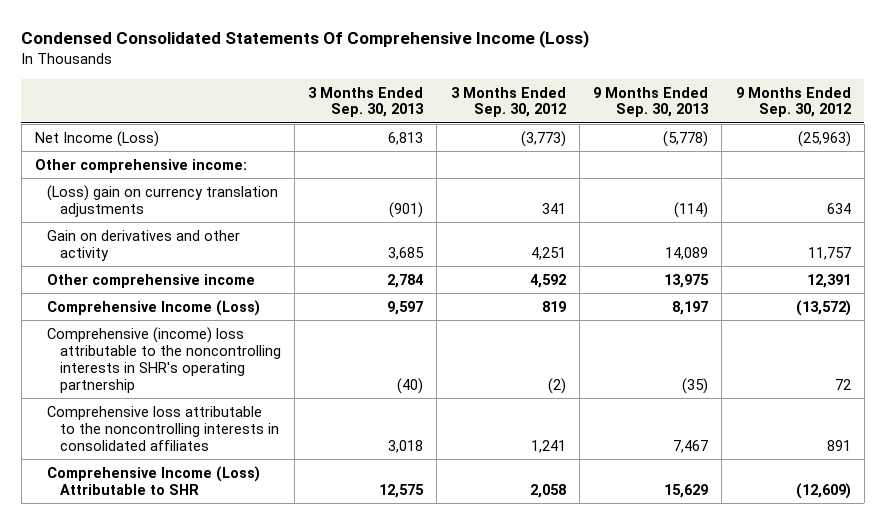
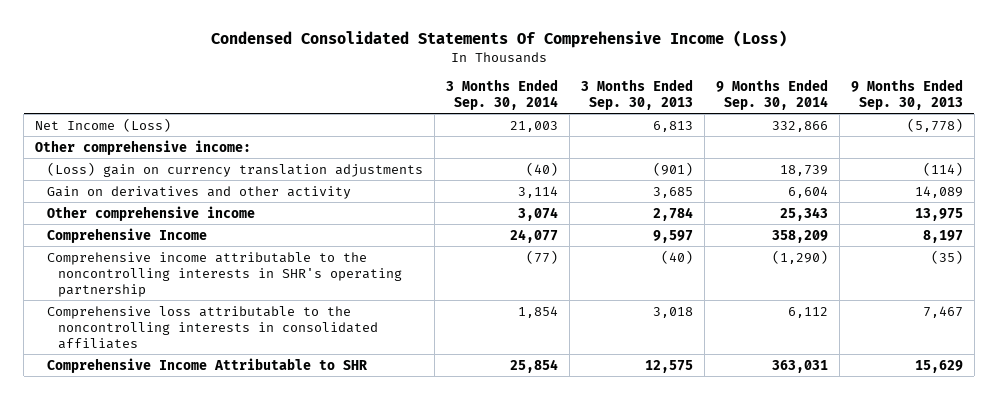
- | 3 Months Ended Sep. 30, 2013 | 3 Months Ended Sep. 30, 2012 | 9 Months Ended Sep. 30, 2013 | 9 Months Ended Sep. 30, 2012
+ | 3 Months Ended Sep. 30, 2014 | 3 Months Ended Sep. 30, 2013 | 9 Months Ended Sep. 30, 2014 | 9 Months Ended Sep. 30, 2013
- Comprehensive Income (Loss) | 9,597 | 819 | 8,197 | (13,572)
- Comprehensive (income) loss attributable to the noncontrolling interests in SHR's operating partnership | (40) | (2) | (35) | 72
+ Comprehensive Income | 24,077 | 9,597 | 358,209 | 8,197
+ Comprehensive income attributable to the noncontrolling interests in SHR's operating partnership | (77) | (40) | (1,290) | (35)
- Comprehensive Income (Loss) Attributable to SHR | 12,575 | 2,058 | 15,629 | (12,609)
+ Comprehensive Income Attributable to SHR | 25,854 | 12,575 | 363,031 | 15,629

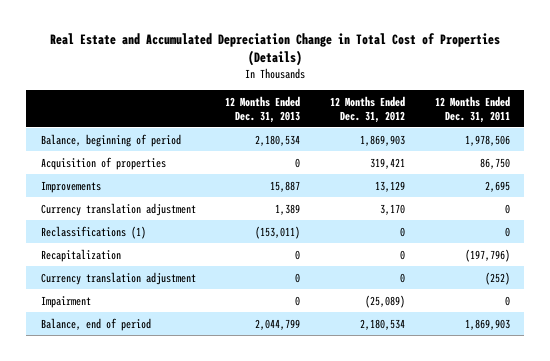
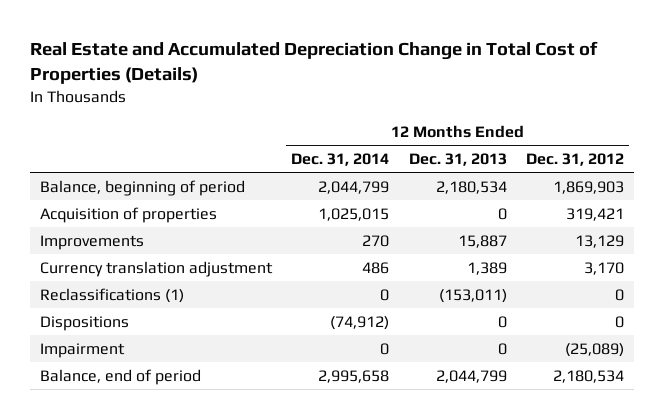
- | 12 Months Ended Dec. 31, 2013 | 12 Months Ended Dec. 31, 2012 | 12 Months Ended Dec. 31, 2011
+ | 12 Months Ended Dec. 31, 2014 | 12 Months Ended Dec. 31, 2013 | 12 Months Ended Dec. 31, 2012
- Recapitalization | 0 | 0 | (197,796)
- Currency translation adjustment | 0 | 0 | (252)
+ Dispositions | (74,912) | 0 | 0

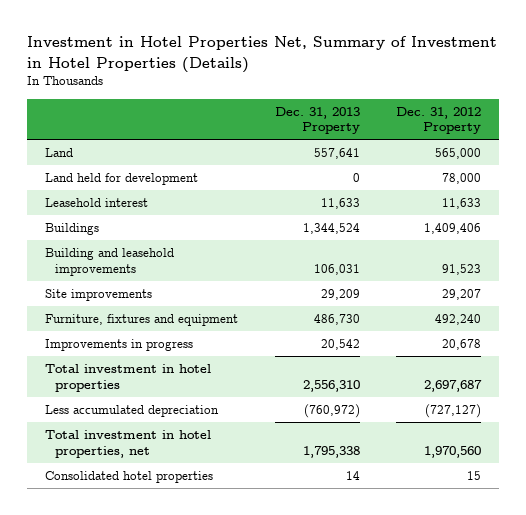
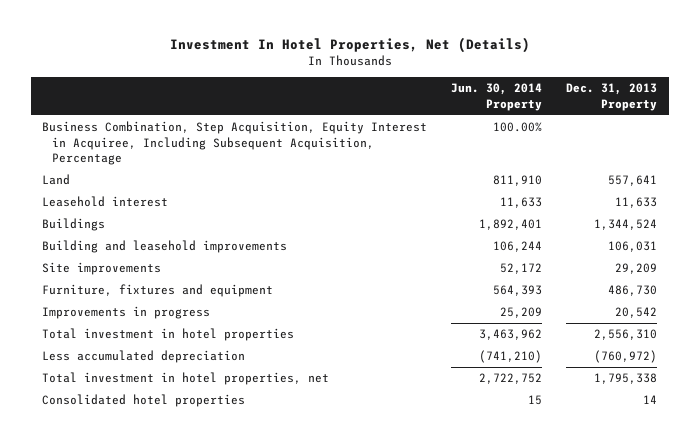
- Investment in Hotel Properties Net, Summary of Investment in Hotel Properties (Details)
+ Investment In Hotel Properties, Net (Details)
- | Dec. 31, 2013 Property | Dec. 31, 2012 Property
+ | Jun. 30, 2014 Property | Dec. 31, 2013 Property
+ Business Combination, Step Acquisition, Equity Interest in Acquiree, Including Subsequent Acquisition, Percentage | 100.00% |
- Land held for development | 0 | 78,000

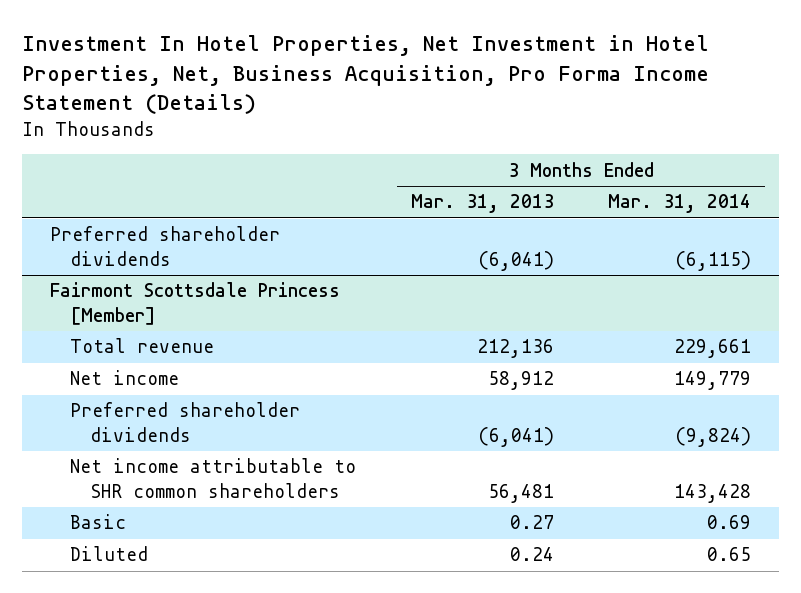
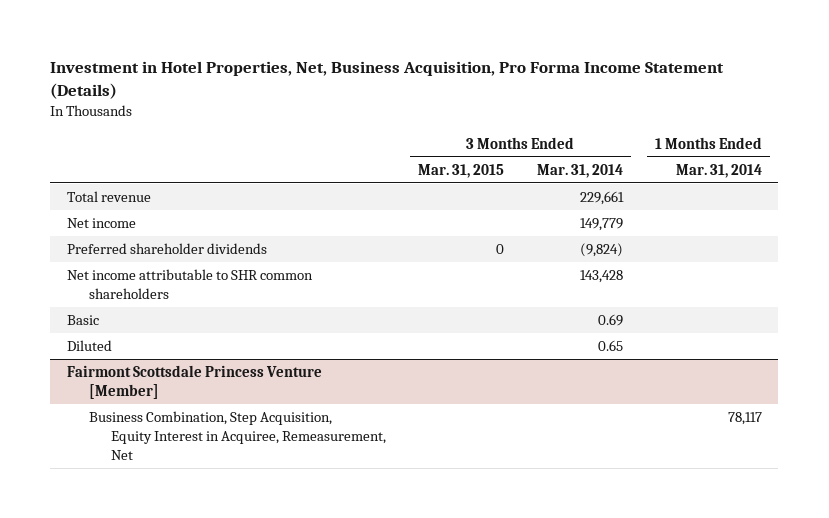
- Investment In Hotel Properties, Net Investment in Hotel Properties, Net, Business Acquisition, Pro Forma Income Statement (Details)
+ Investment in Hotel Properties, Net, Business Acquisition, Pro Forma Income Statement (Details)
- | 3 Months Ended Mar. 31, 2013 | 3 Months Ended Mar. 31, 2014
+ | 3 Months Ended Mar. 31, 2015 | 3 Months Ended Mar. 31, 2014 | 1 Months Ended Mar. 31, 2014
- Preferred shareholder dividends | (6,041) | (6,115)
- Fairmont Scottsdale Princess [Member]
+ Fairmont Scottsdale Princess Venture [Member]
+ Business Combination, Step Acquisition, Equity Interest in Acquiree, Remeasurement, Net | | | 78,117

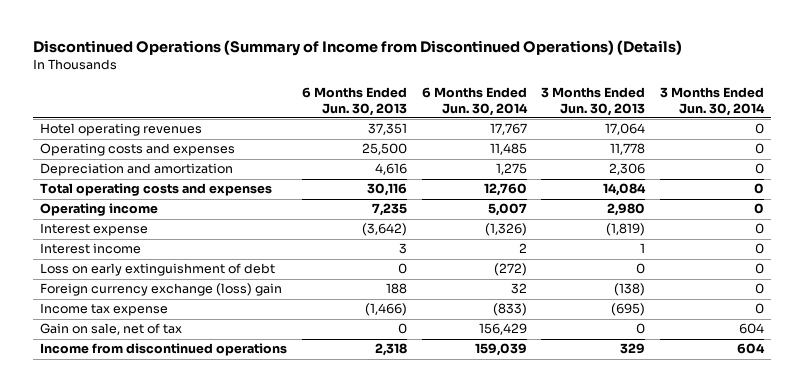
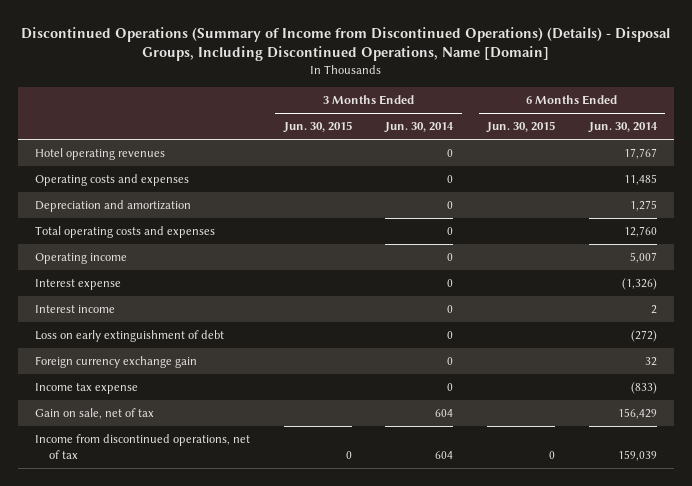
- Discontinued Operations (Summary of Income from Discontinued Operations) (Details)
+ Discontinued Operations (Summary of Income from Discontinued Operations) (Details) - Disposal Groups, Including Discontinued Operations, Name [Domain]
- | 6 Months Ended Jun. 30, 2013 | 6 Months Ended Jun. 30, 2014 | 3 Months Ended Jun. 30, 2013 | 3 Months Ended Jun. 30, 2014
+ | 3 Months Ended Jun. 30, 2015 | 3 Months Ended Jun. 30, 2014 | 6 Months Ended Jun. 30, 2015 | 6 Months Ended Jun. 30, 2014
- Foreign currency exchange (loss) gain | 188 | 32 | (138) | 0
+ Foreign currency exchange gain | | 0 | | 32
- Income from discontinued operations | 2,318 | 159,039 | 329 | 604
+ Income from discontinued operations, net of tax | 0 | 604 | 0 | 159,039

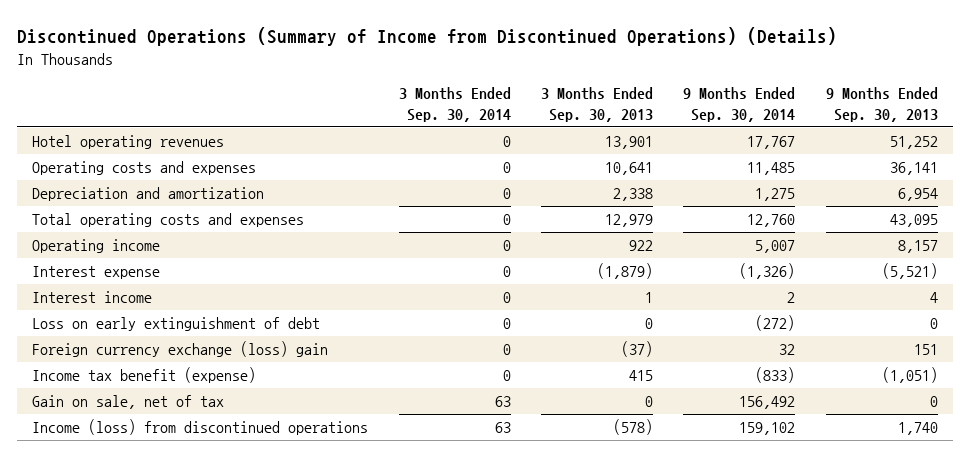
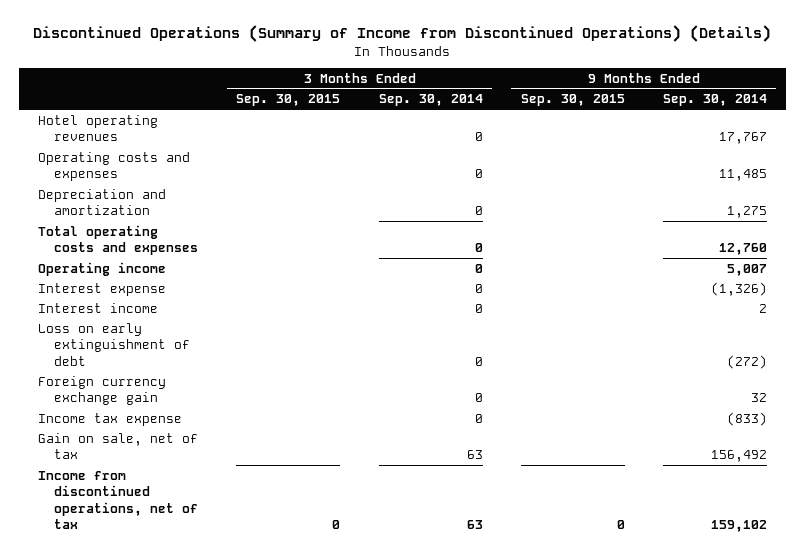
- | 3 Months Ended Sep. 30, 2014 | 3 Months Ended Sep. 30, 2013 | 9 Months Ended Sep. 30, 2014 | 9 Months Ended Sep. 30, 2013
+ | 3 Months Ended Sep. 30, 2015 | 3 Months Ended Sep. 30, 2014 | 9 Months Ended Sep. 30, 2015 | 9 Months Ended Sep. 30, 2014
- Foreign currency exchange (loss) gain | 0 | (37) | 32 | 151
- Income tax benefit (expense) | 0 | 415 | (833) | (1,051)
+ Foreign currency exchange gain | | 0 | | 32
+ Income tax expense | | 0 | | (833)
- Income (loss) from discontinued operations | 63 | (578) | 159,102 | 1,740
+ Income from discontinued operations, net of tax | 0 | 63 | 0 | 159,102

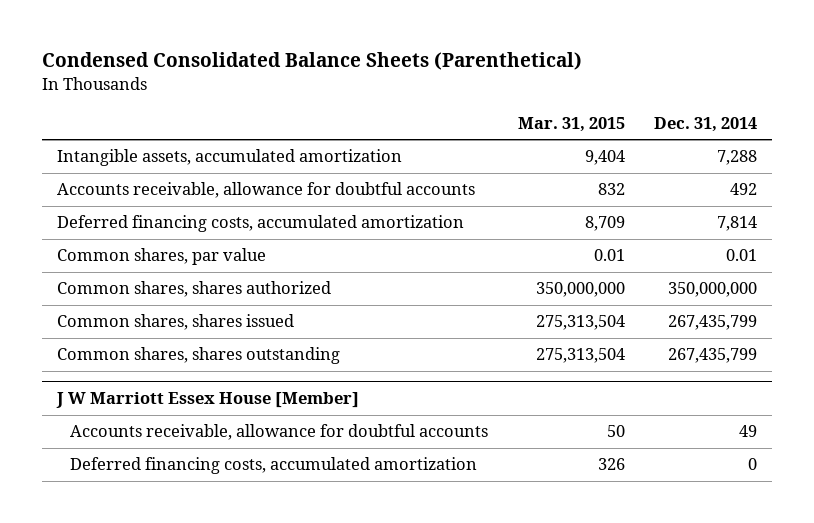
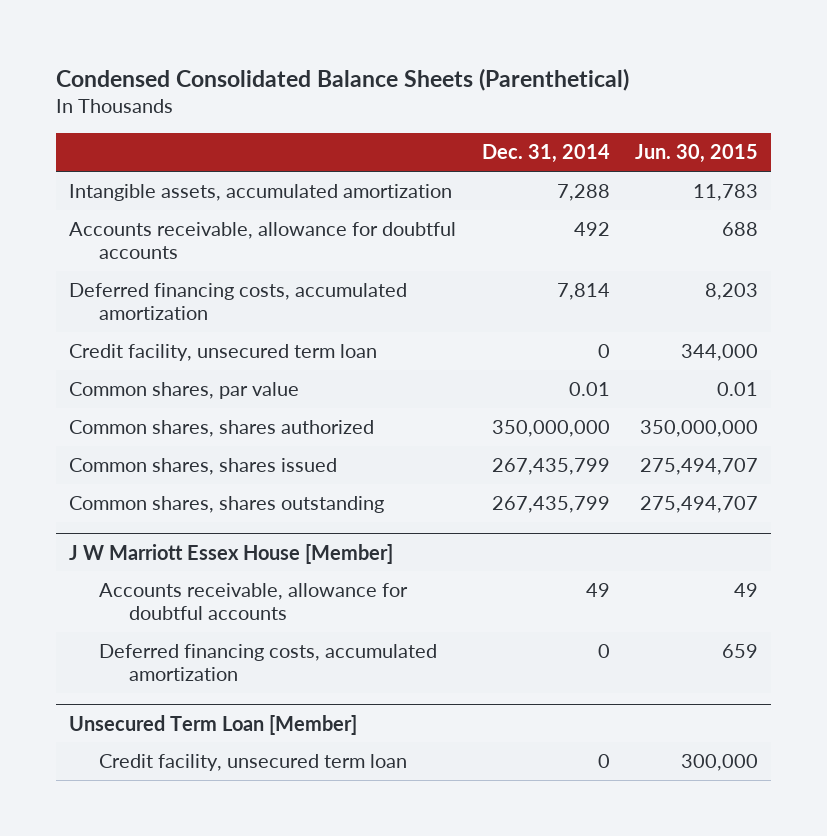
- | Mar. 31, 2015 | Dec. 31, 2014
+ | Dec. 31, 2014 | Jun. 30, 2015
+ Credit facility, unsecured term loan | 0 | 344,000
+ Unsecured Term Loan [Member]
+ Credit facility, unsecured term loan | 0 | 300,000

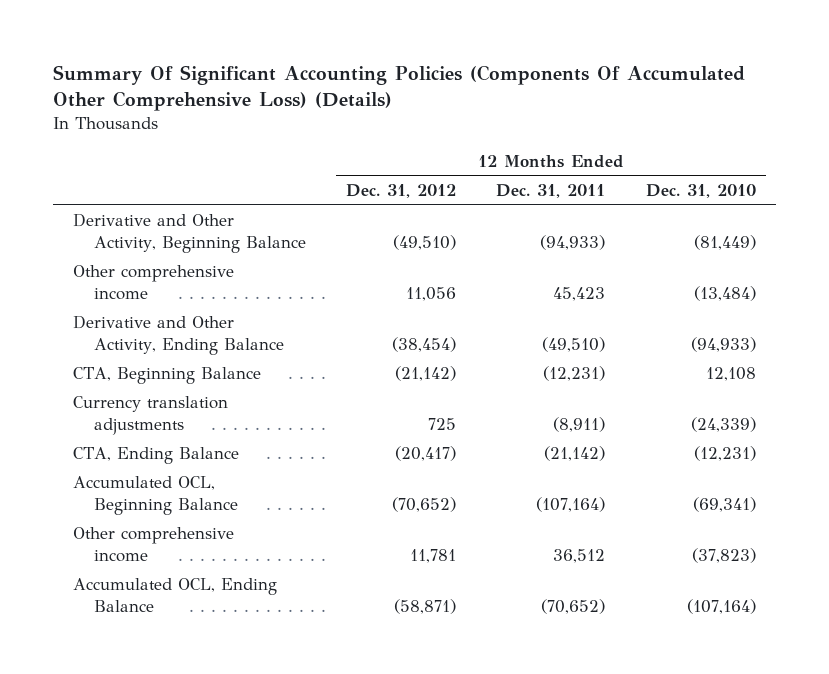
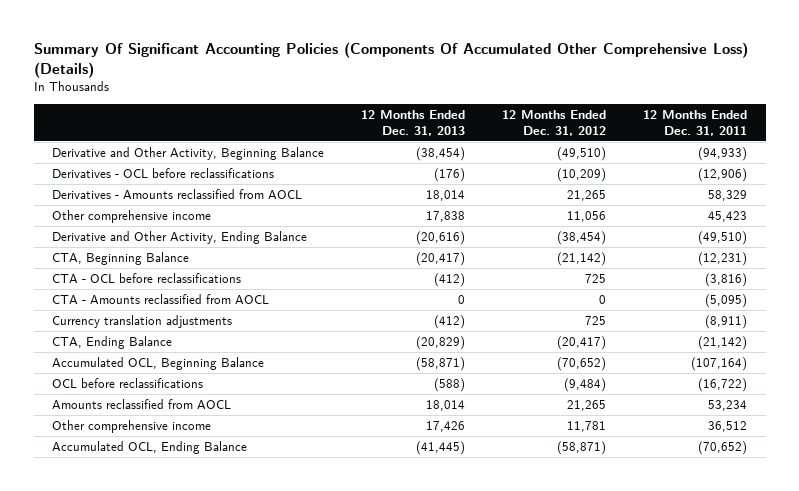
- | 12 Months Ended Dec. 31, 2012 | 12 Months Ended Dec. 31, 2011 | 12 Months Ended Dec. 31, 2010
+ | 12 Months Ended Dec. 31, 2013 | 12 Months Ended Dec. 31, 2012 | 12 Months Ended Dec. 31, 2011
+ Derivatives - OCL before reclassifications | (176) | (10,209) | (12,906)
+ Derivatives - Amounts reclassified from AOCL | 18,014 | 21,265 | 58,329
+ CTA - OCL before reclassifications | (412) | 725 | (3,816)
+ CTA - Amounts reclassified from AOCL | 0 | 0 | (5,095)
+ OCL before reclassifications | (588) | (9,484) | (16,722)
+ Amounts reclassified from AOCL | 18,014 | 21,265 | 53,234

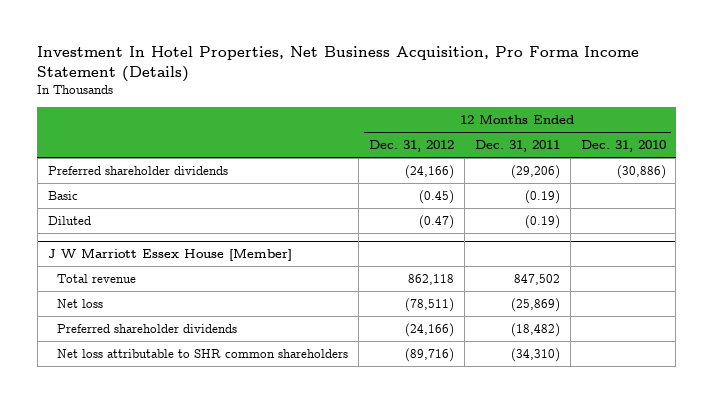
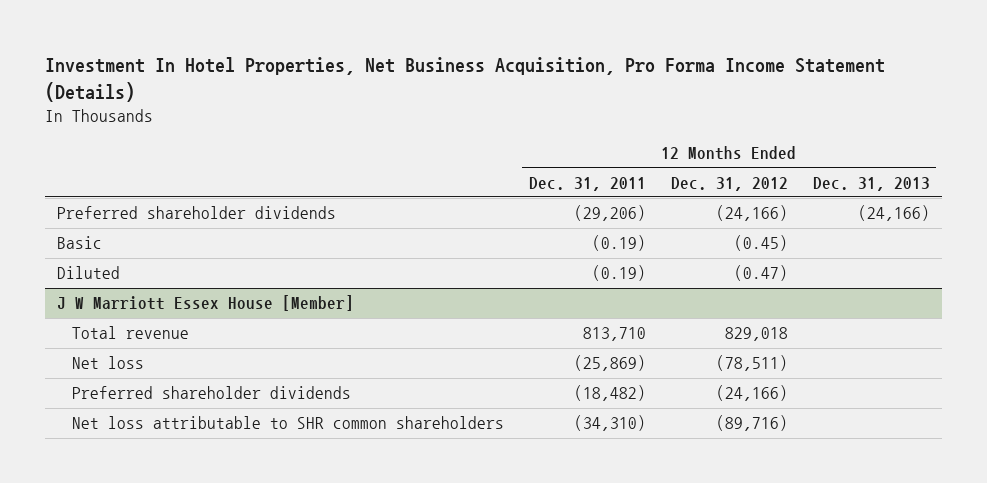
- | 12 Months Ended Dec. 31, 2012 | 12 Months Ended Dec. 31, 2011 | 12 Months Ended Dec. 31, 2010
+ | 12 Months Ended Dec. 31, 2011 | 12 Months Ended Dec. 31, 2012 | 12 Months Ended Dec. 31, 2013
@ J W Marriott Essex House [Member]
- Total revenue | 862,118 | 847,502 |
+ Total revenue | 813,710 | 829,018 |

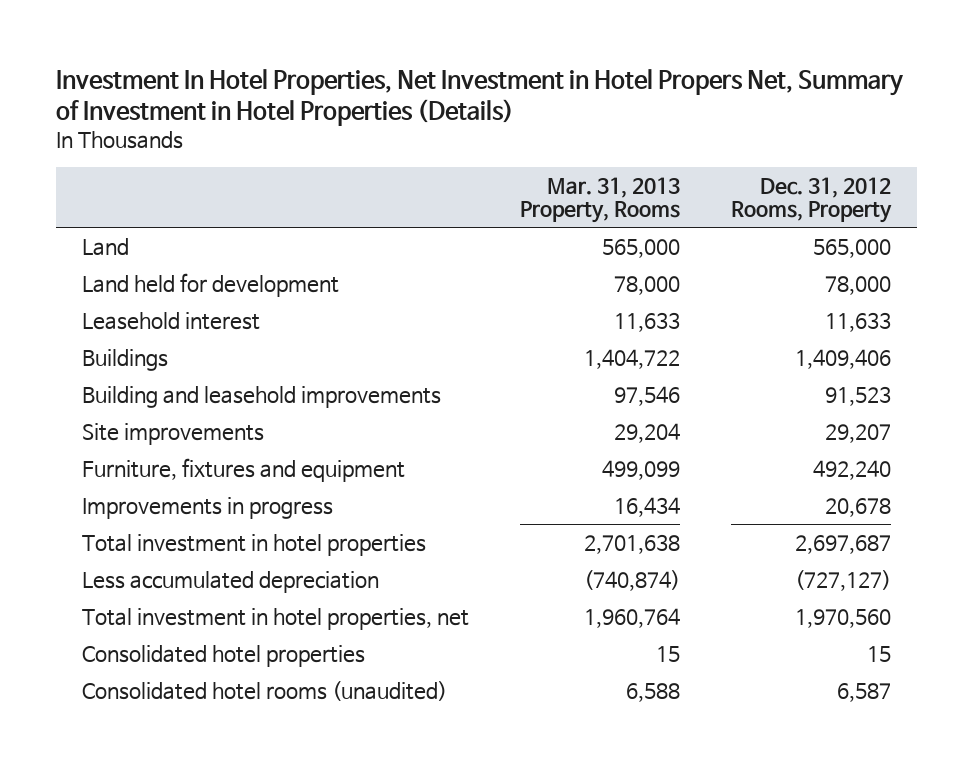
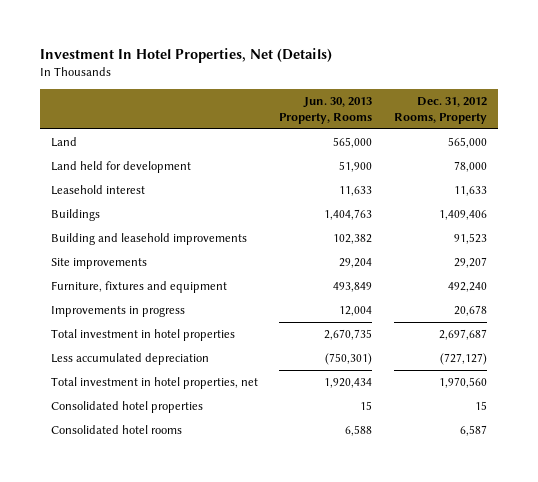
- Investment In Hotel Properties, Net Investment in Hotel Propers Net, Summary of Investment in Hotel Properties (Details)
+ Investment In Hotel Properties, Net (Details)
- | Mar. 31, 2013 Property, Rooms | Dec. 31, 2012 Rooms, Property
+ | Jun. 30, 2013 Property, Rooms | Dec. 31, 2012 Rooms, Property
- Consolidated hotel rooms (unaudited) | 6,588 | 6,587
+ Consolidated hotel rooms | 6,588 | 6,587

